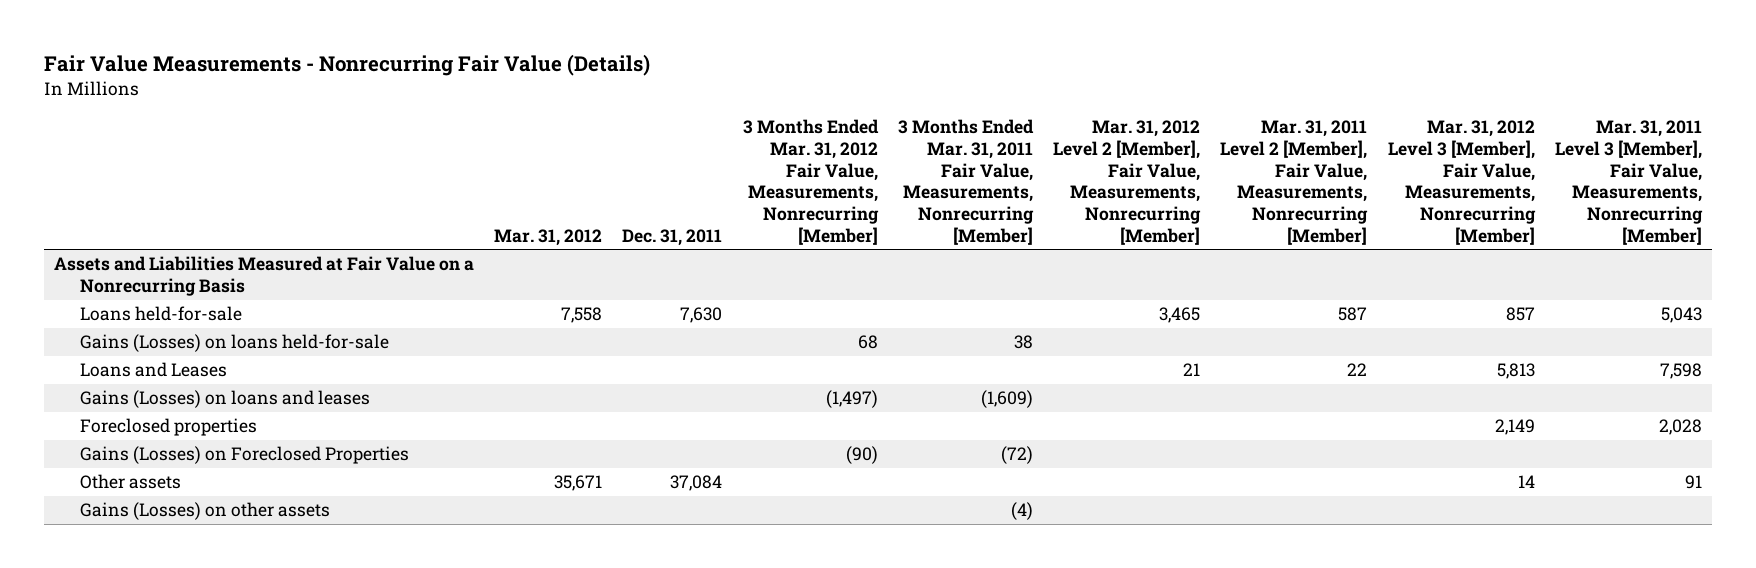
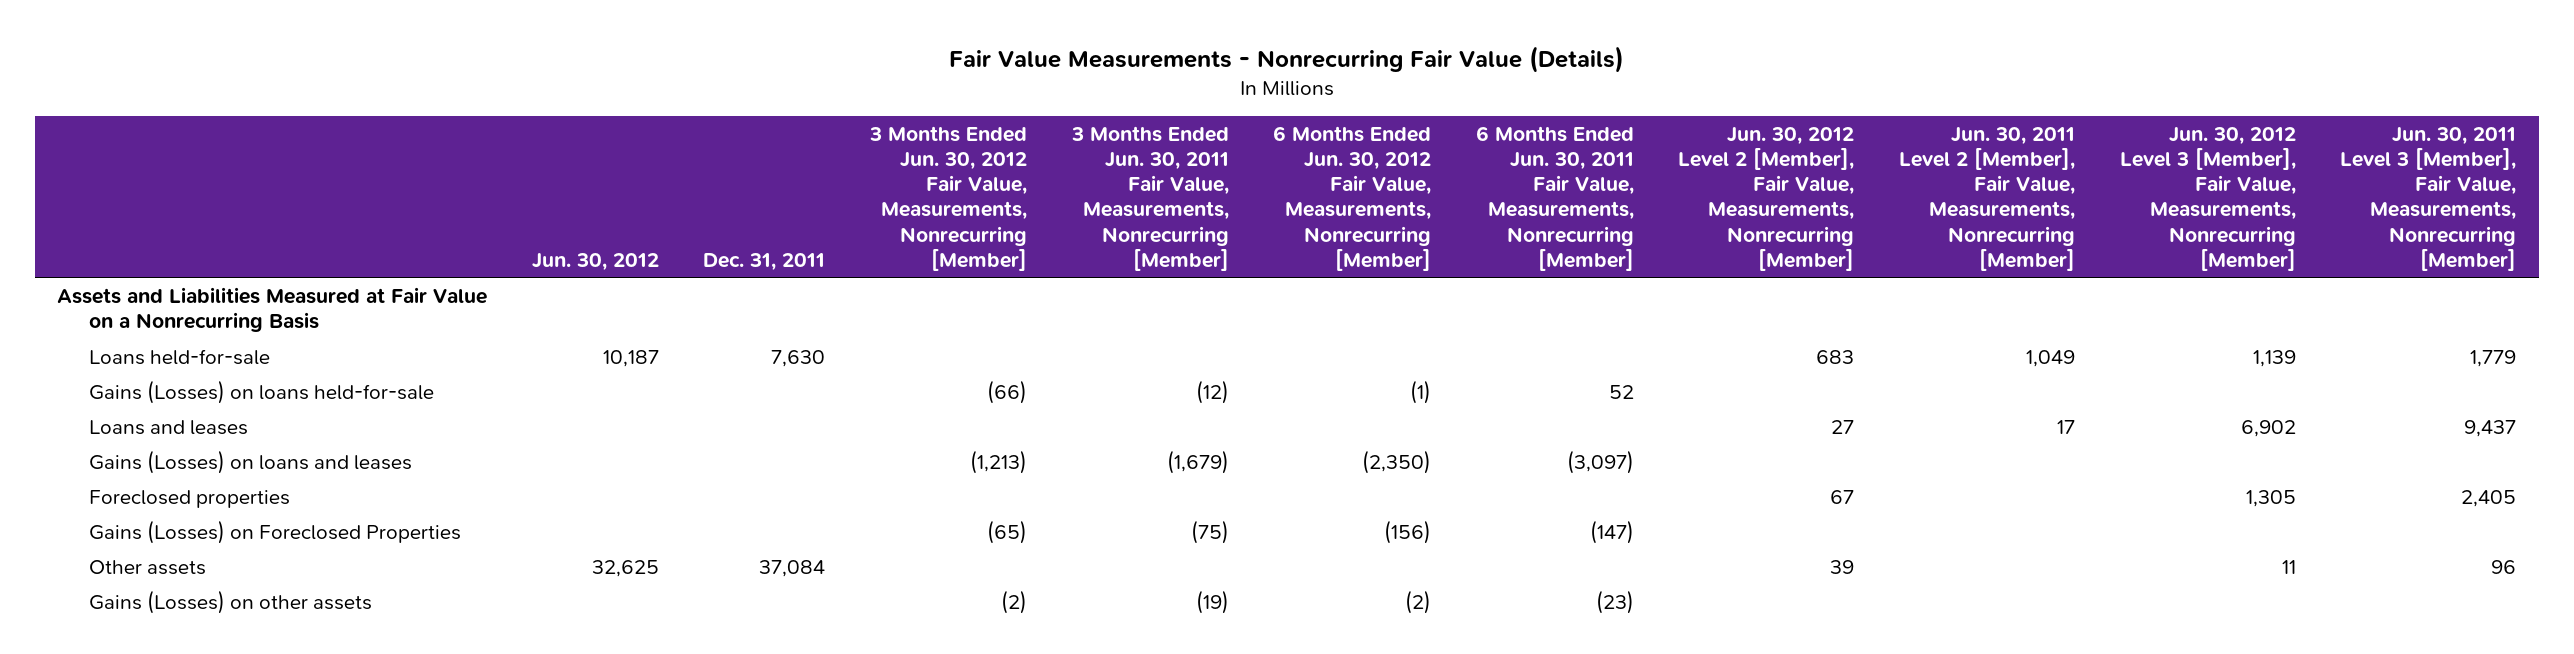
- | Mar. 31, 2012 | Dec. 31, 2011 | 3 Months Ended Mar. 31, 2012 Fair Value, Measurements, Nonrecurring [Member] | 3 Months Ended Mar. 31, 2011 Fair Value, Measurements, Nonrecurring [Member] | Mar. 31, 2012 Level 2 [Member], Fair Value, Measurements, Nonrecurring [Member] | Mar. 31, 2011 Level 2 [Member], Fair Value, Measurements, Nonrecurring [Member] | Mar. 31, 2012 Level 3 [Member], Fair Value, Measurements, Nonrecurring [Member] | Mar. 31, 2011 Level 3 [Member], Fair Value, Measurements, Nonrecurring [Member]
+ | Jun. 30, 2012 | Dec. 31, 2011 | 3 Months Ended Jun. 30, 2012 Fair Value, Measurements, Nonrecurring [Member] | 3 Months Ended Jun. 30, 2011 Fair Value, Measurements, Nonrecurring [Member] | 6 Months Ended Jun. 30, 2012 Fair Value, Measurements, Nonrecurring [Member] | 6 Months Ended Jun. 30, 2011 Fair Value, Measurements, Nonrecurring [Member] | Jun. 30, 2012 Level 2 [Member], Fair Value, Measurements, Nonrecurring [Member] | Jun. 30, 2011 Level 2 [Member], Fair Value, Measurements, Nonrecurring [Member] | Jun. 30, 2012 Level 3 [Member], Fair Value, Measurements, Nonrecurring [Member] | Jun. 30, 2011 Level 3 [Member], Fair Value, Measurements, Nonrecurring [Member]
- Loans and Leases | | | | | 21 | 22 | 5,813 | 7,598
+ Loans and leases | | | | | | | 27 | 17 | 6,902 | 9,437

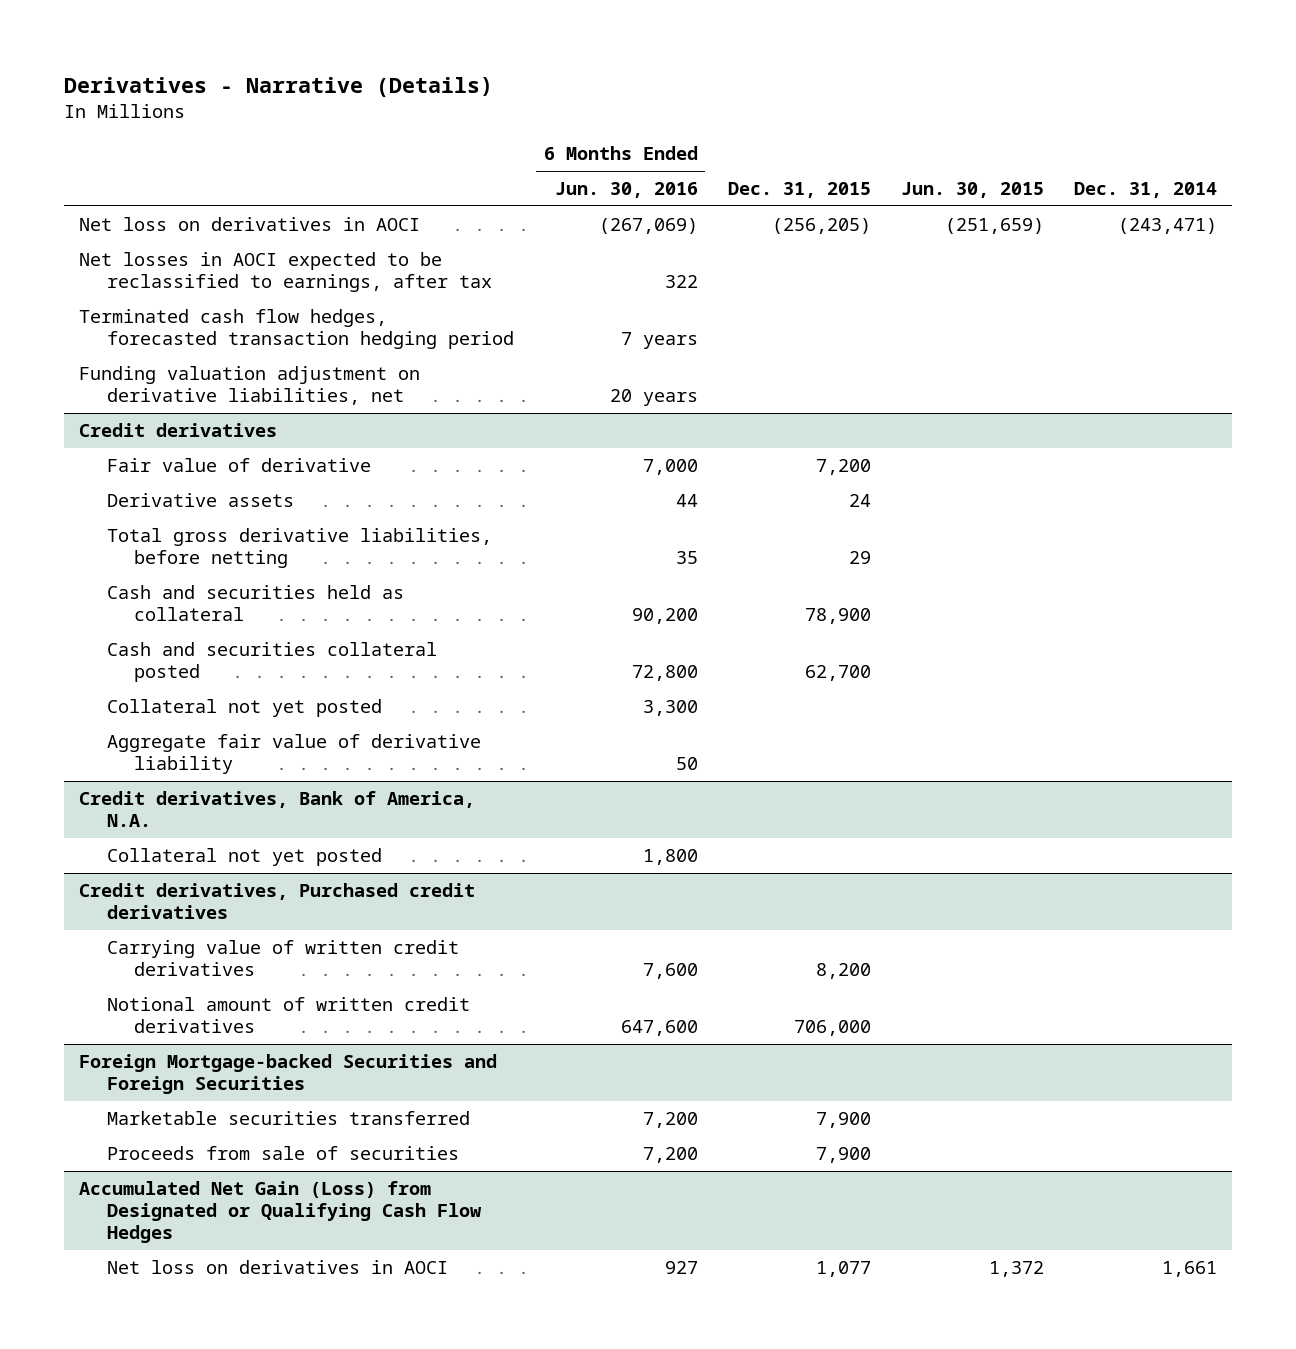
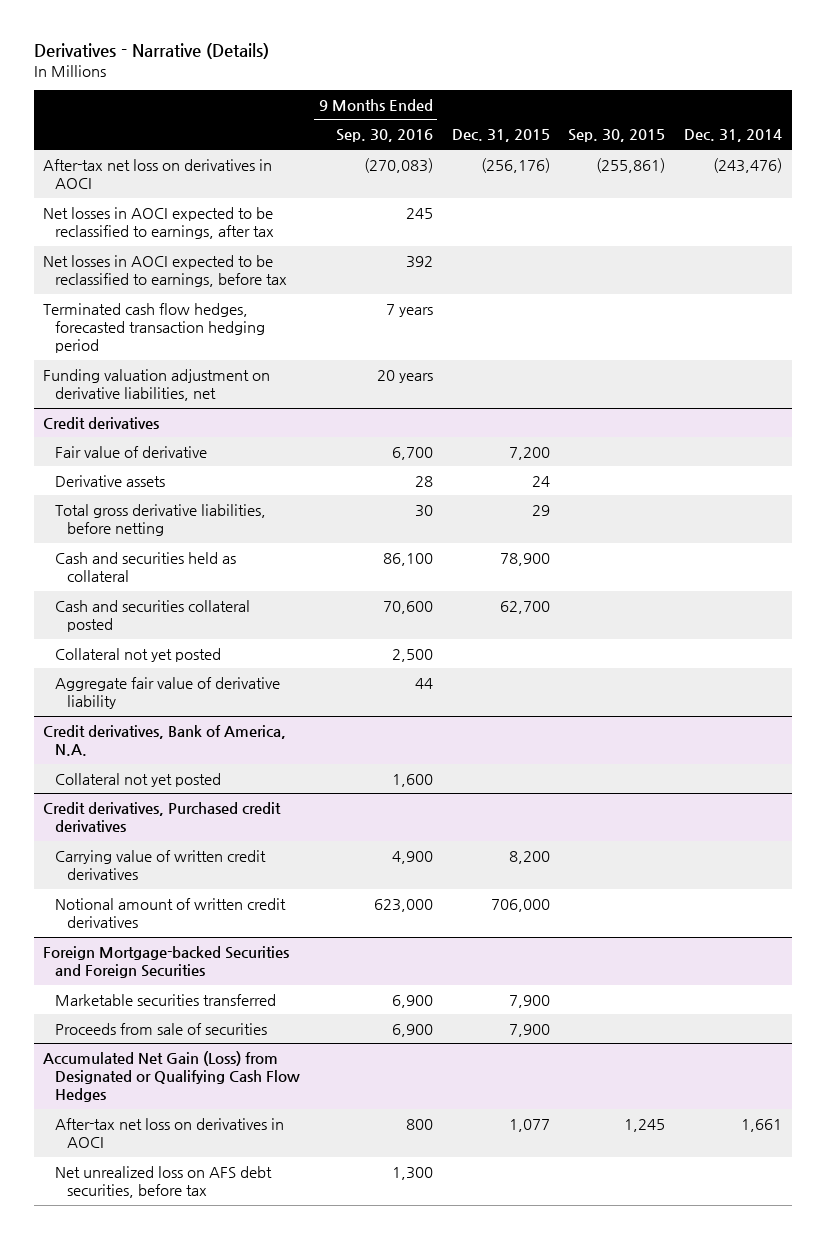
- | 6 Months Ended Jun. 30, 2016 | Dec. 31, 2015 | Jun. 30, 2015 | Dec. 31, 2014
+ | 9 Months Ended Sep. 30, 2016 | Dec. 31, 2015 | Sep. 30, 2015 | Dec. 31, 2014
- Net loss on derivatives in AOCI | (267,069) | (256,205) | (251,659) | (243,471)
+ After-tax net loss on derivatives in AOCI | (270,083) | (256,176) | (255,861) | (243,476)
+ Net losses in AOCI expected to be reclassified to earnings, before tax | 392 | | |
@ Accumulated Net Gain (Loss) from Designated or Qualifying Cash Flow Hedges
- Net loss on derivatives in AOCI | 927 | 1,077 | 1,372 | 1,661
+ After-tax net loss on derivatives in AOCI | 800 | 1,077 | 1,245 | 1,661
+ Net unrealized loss on AFS debt securities, before tax | 1,300 | | |

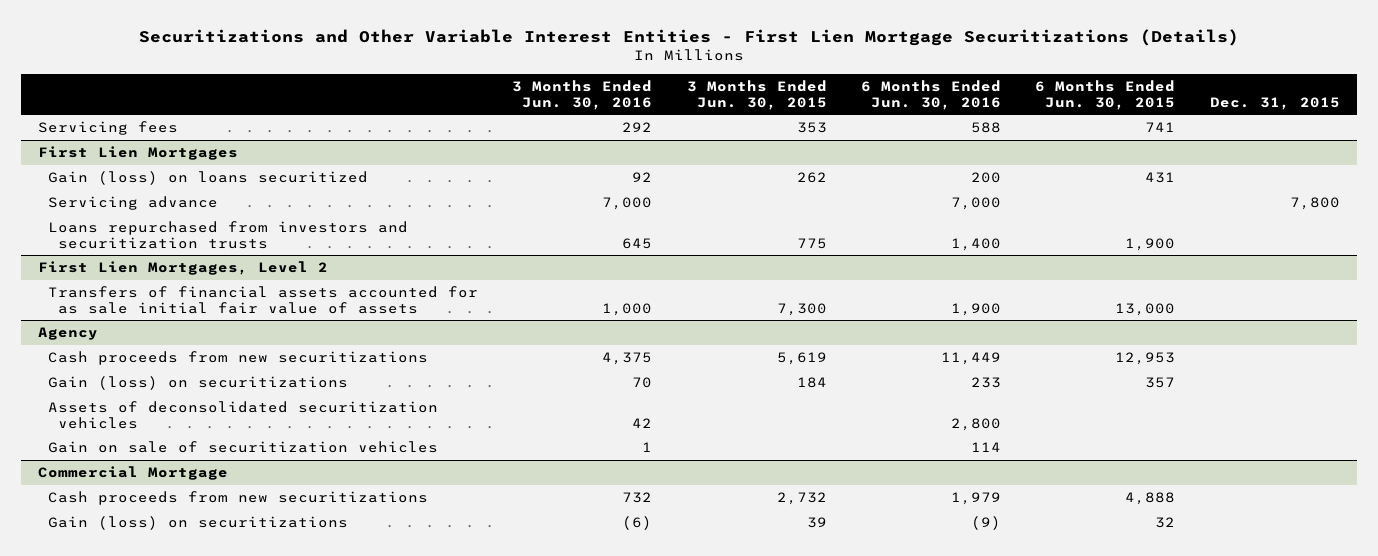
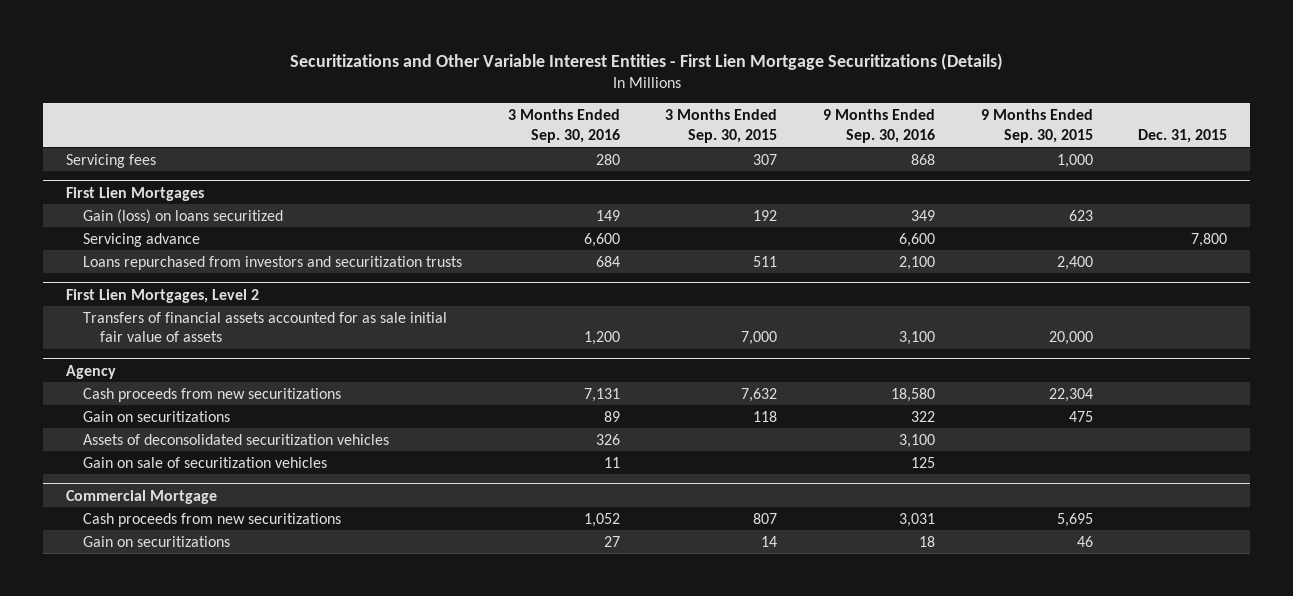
- | 3 Months Ended Jun. 30, 2016 | 3 Months Ended Jun. 30, 2015 | 6 Months Ended Jun. 30, 2016 | 6 Months Ended Jun. 30, 2015 | Dec. 31, 2015
+ | 3 Months Ended Sep. 30, 2016 | 3 Months Ended Sep. 30, 2015 | 9 Months Ended Sep. 30, 2016 | 9 Months Ended Sep. 30, 2015 | Dec. 31, 2015
@ Agency
- Gain (loss) on securitizations | 70 | 184 | 233 | 357 |
+ Gain on securitizations | 89 | 118 | 322 | 475 |
@ Commercial Mortgage
- Gain (loss) on securitizations | (6) | 39 | (9) | 32 |
+ Gain on securitizations | 27 | 14 | 18 | 46 |

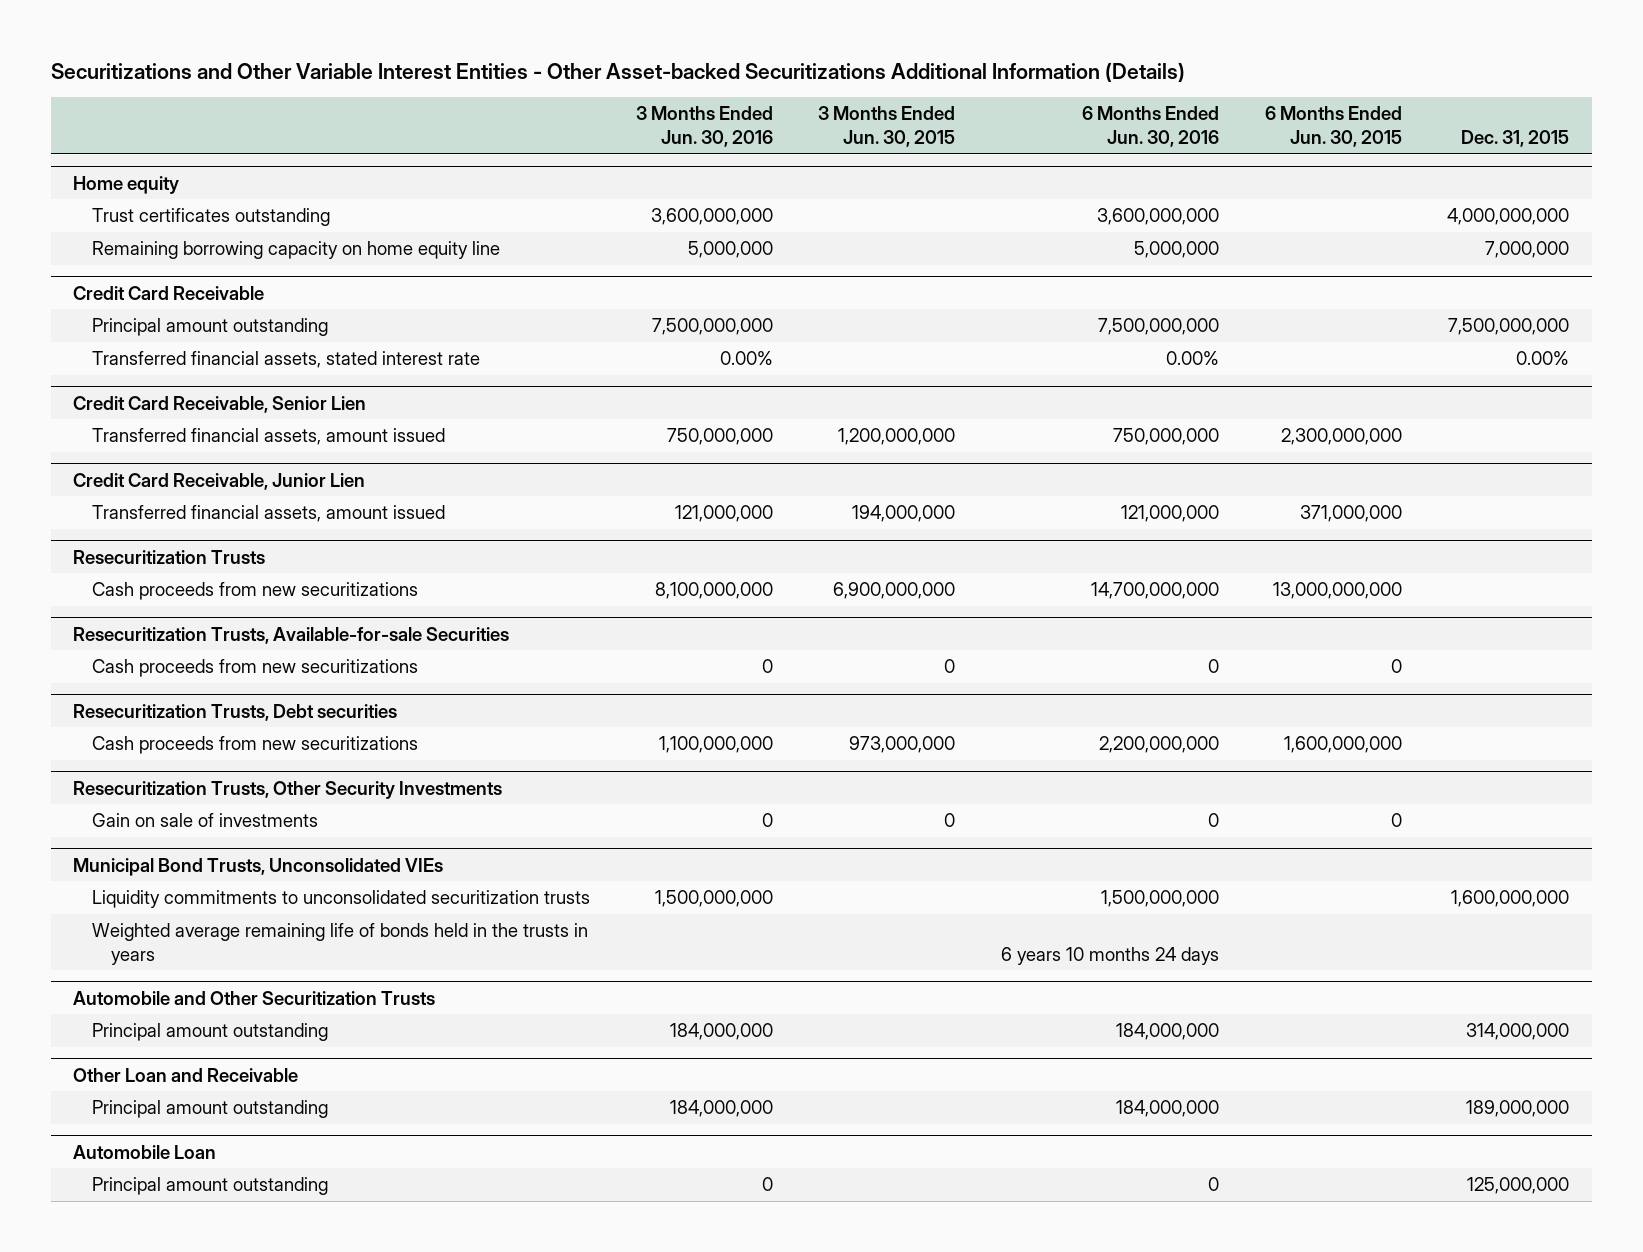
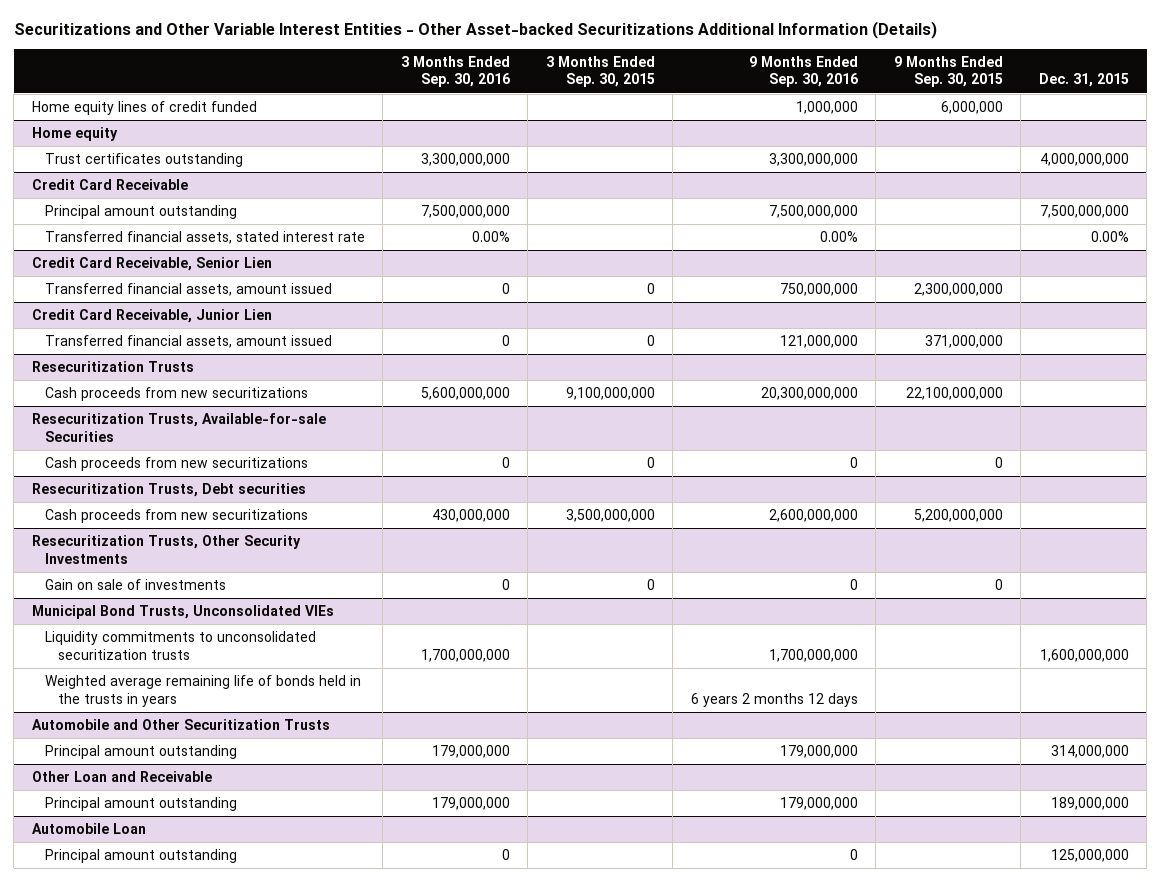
- | 3 Months Ended Jun. 30, 2016 | 3 Months Ended Jun. 30, 2015 | 6 Months Ended Jun. 30, 2016 | 6 Months Ended Jun. 30, 2015 | Dec. 31, 2015
+ | 3 Months Ended Sep. 30, 2016 | 3 Months Ended Sep. 30, 2015 | 9 Months Ended Sep. 30, 2016 | 9 Months Ended Sep. 30, 2015 | Dec. 31, 2015
+ Home equity lines of credit funded | | | 1,000,000 | 6,000,000 |
@ Home equity
- Remaining borrowing capacity on home equity line | 5,000,000 | | 5,000,000 | | 7,000,000

